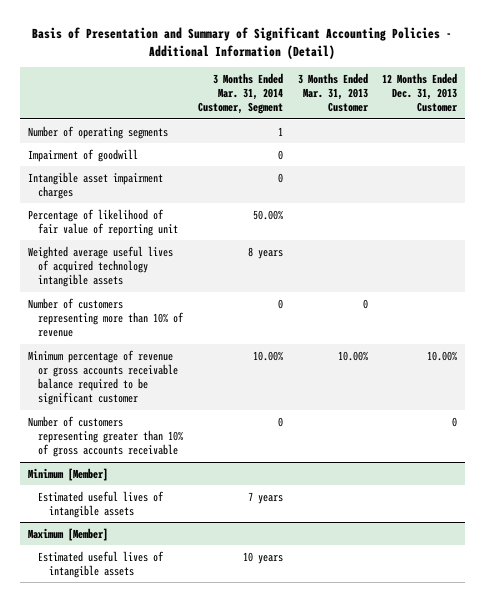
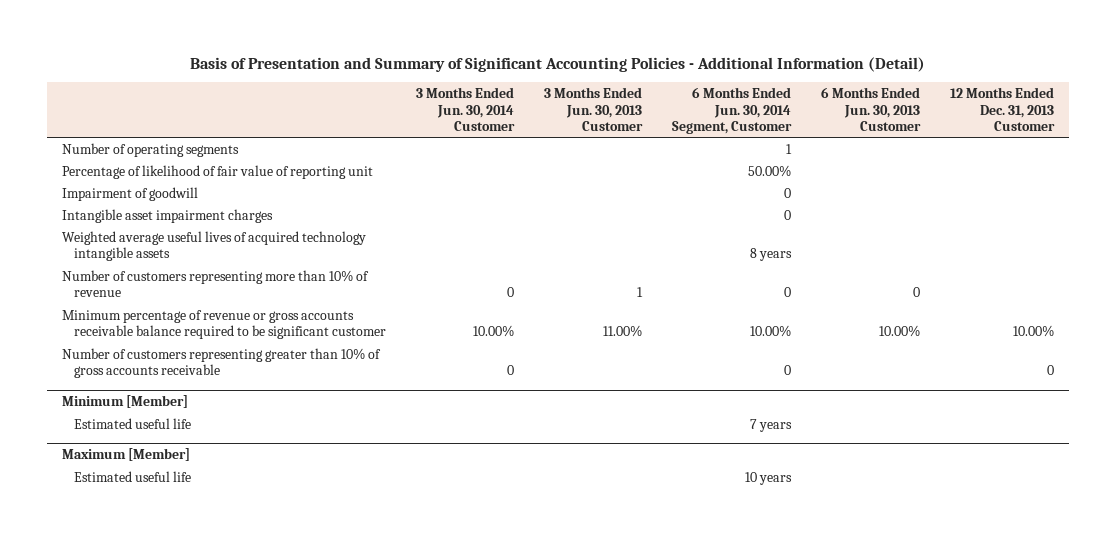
- | 3 Months Ended Mar. 31, 2014 Customer, Segment | 3 Months Ended Mar. 31, 2013 Customer | 12 Months Ended Dec. 31, 2013 Customer
+ | 3 Months Ended Jun. 30, 2014 Customer | 3 Months Ended Jun. 30, 2013 Customer | 6 Months Ended Jun. 30, 2014 Segment, Customer | 6 Months Ended Jun. 30, 2013 Customer | 12 Months Ended Dec. 31, 2013 Customer
moved up: Percentage of likelihood of fair value of reporting unit | | | 50.00% | |
@ Minimum [Member]
- Estimated useful lives of intangible assets | 7 years | |
+ Estimated useful life | | | 7 years | |
@ Maximum [Member]
- Estimated useful lives of intangible assets | 10 years | |
+ Estimated useful life | | | 10 years | |

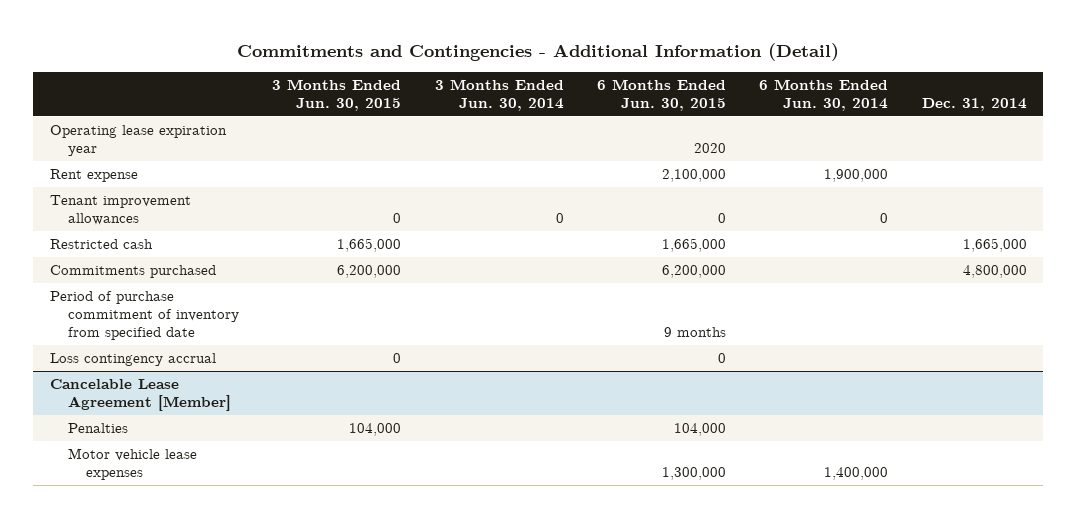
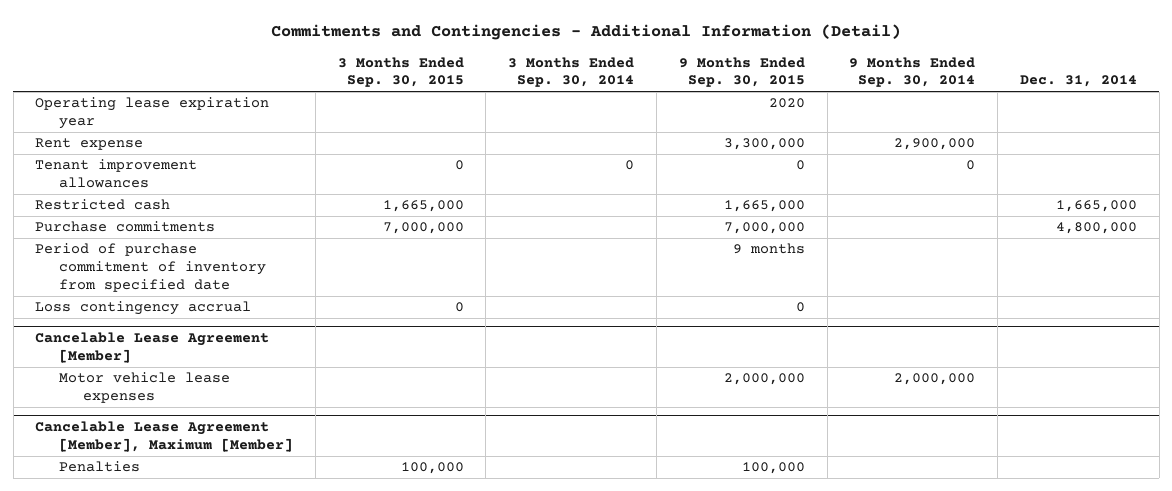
- | 3 Months Ended Jun. 30, 2015 | 3 Months Ended Jun. 30, 2014 | 6 Months Ended Jun. 30, 2015 | 6 Months Ended Jun. 30, 2014 | Dec. 31, 2014
+ | 3 Months Ended Sep. 30, 2015 | 3 Months Ended Sep. 30, 2014 | 9 Months Ended Sep. 30, 2015 | 9 Months Ended Sep. 30, 2014 | Dec. 31, 2014
- Commitments purchased | 6,200,000 | | 6,200,000 | | 4,800,000
+ Purchase commitments | 7,000,000 | | 7,000,000 | | 4,800,000
@ Cancelable Lease Agreement [Member]
- Penalties | 104,000 | | 104,000 | |
+ Cancelable Lease Agreement [Member], Maximum [Member]
+ Penalties | 100,000 | | 100,000 | |

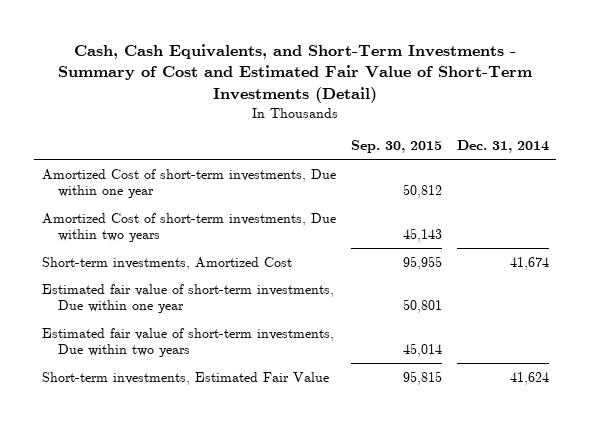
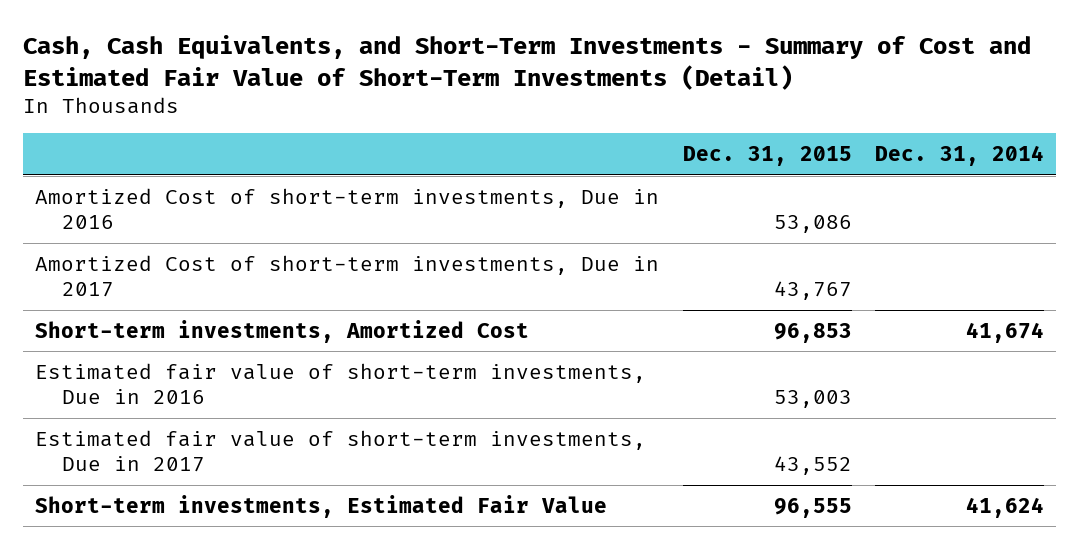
- | Sep. 30, 2015 | Dec. 31, 2014
+ | Dec. 31, 2015 | Dec. 31, 2014
- Amortized Cost of short-term investments, Due within one year | 50,812 |
- Amortized Cost of short-term investments, Due within two years | 45,143 |
+ Amortized Cost of short-term investments, Due in 2016 | 53,086 |
+ Amortized Cost of short-term investments, Due in 2017 | 43,767 |
- Estimated fair value of short-term investments, Due within one year | 50,801 |
- Estimated fair value of short-term investments, Due within two years | 45,014 |
+ Estimated fair value of short-term investments, Due in 2016 | 53,003 |
+ Estimated fair value of short-term investments, Due in 2017 | 43,552 |

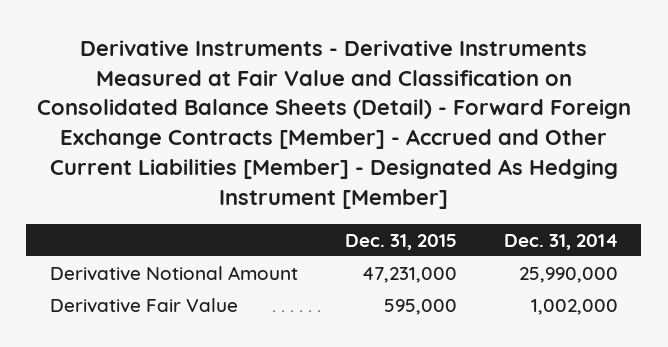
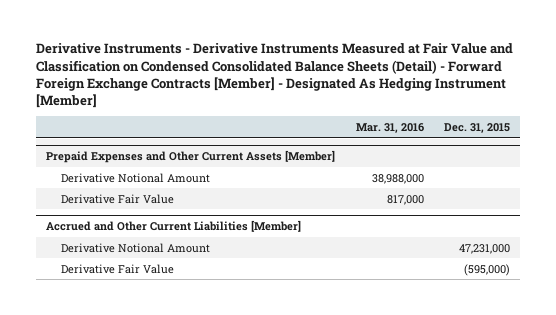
- Derivative Instruments - Derivative Instruments Measured at Fair Value and Classification on Consolidated Balance Sheets (Detail) - Forward Foreign Exchange Contracts [Member] - Accrued and Other Current Liabilities [Member] - Designated As Hedging Instrument [Member]
+ Derivative Instruments - Derivative Instruments Measured at Fair Value and Classification on Condensed Consolidated Balance Sheets (Detail) - Forward Foreign Exchange Contracts [Member] - Designated As Hedging Instrument [Member]
- | Dec. 31, 2015 | Dec. 31, 2014
+ | Mar. 31, 2016 | Dec. 31, 2015
+ Prepaid Expenses and Other Current Assets [Member]
+ Derivative Notional Amount | 38,988,000 |
+ Derivative Fair Value | 817,000 |
+ Accrued and Other Current Liabilities [Member]
- Derivative Fair Value | 595,000 | 1,002,000
+ Derivative Fair Value | | (595,000)

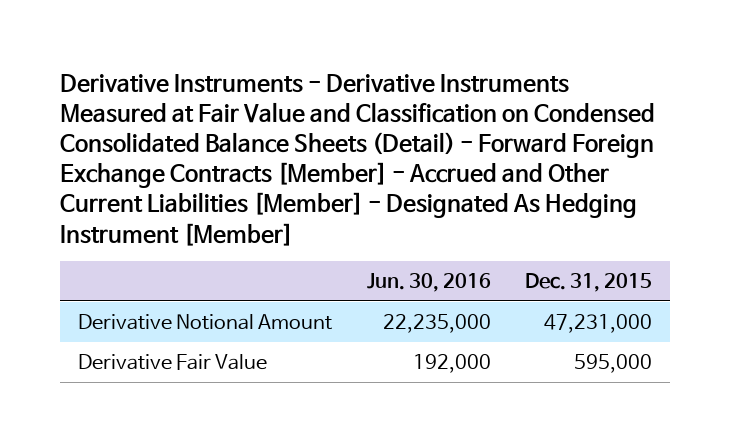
- Derivative Instruments - Derivative Instruments Measured at Fair Value and Classification on Condensed Consolidated Balance Sheets (Detail) - Forward Foreign Exchange Contracts [Member] - Designated As Hedging Instrument [Member]
+ Derivative Instruments - Derivative Instruments Measured at Fair Value and Classification on Condensed Consolidated Balance Sheets (Detail) - Forward Foreign Exchange Contracts [Member] - Accrued and Other Current Liabilities [Member] - Designated As Hedging Instrument [Member]
- | Mar. 31, 2016 | Dec. 31, 2015
+ | Jun. 30, 2016 | Dec. 31, 2015
- Prepaid Expenses and Other Current Assets [Member]
- Derivative Notional Amount | 38,988,000 |
- Derivative Fair Value | 817,000 |
- Accrued and Other Current Liabilities [Member]
- Derivative Fair Value | | (595,000)
+ Derivative Fair Value | 192,000 | 595,000

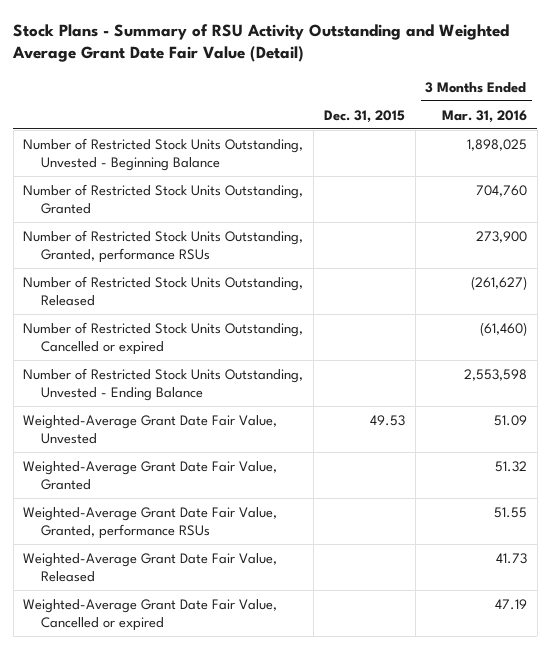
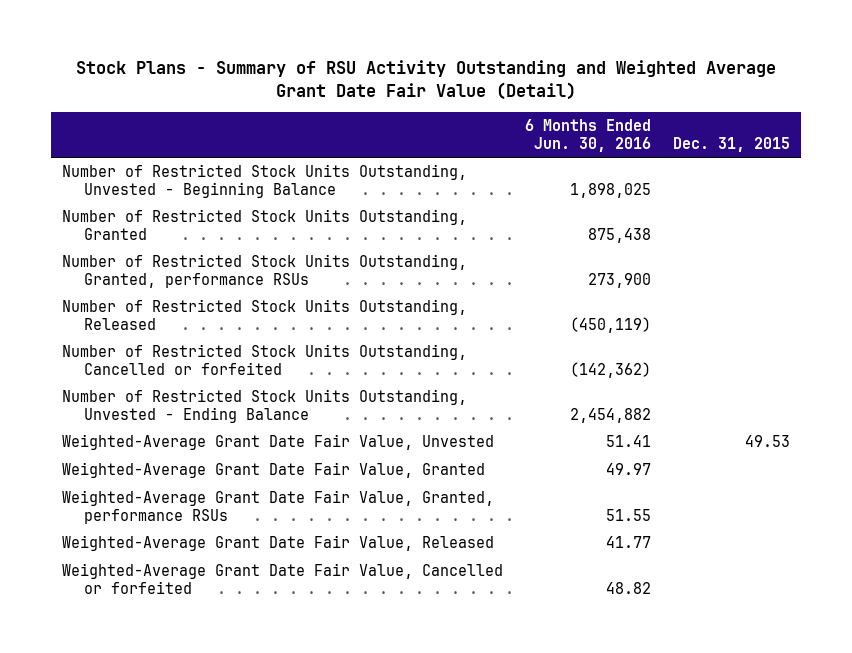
- | Dec. 31, 2015 | 3 Months Ended Mar. 31, 2016
+ | 6 Months Ended Jun. 30, 2016 | Dec. 31, 2015
- Number of Restricted Stock Units Outstanding, Cancelled or expired | | (61,460)
+ Number of Restricted Stock Units Outstanding, Cancelled or forfeited | (142,362) |
- Weighted-Average Grant Date Fair Value, Cancelled or expired | | 47.19
+ Weighted-Average Grant Date Fair Value, Cancelled or forfeited | 48.82 |

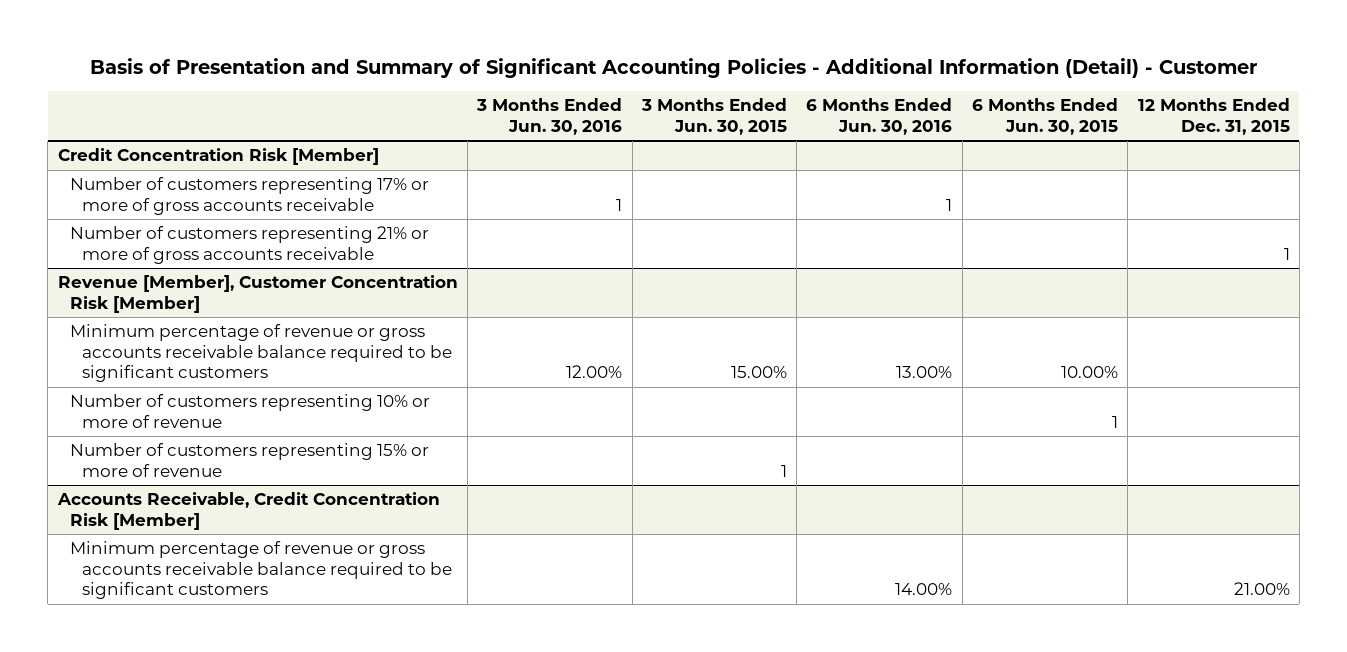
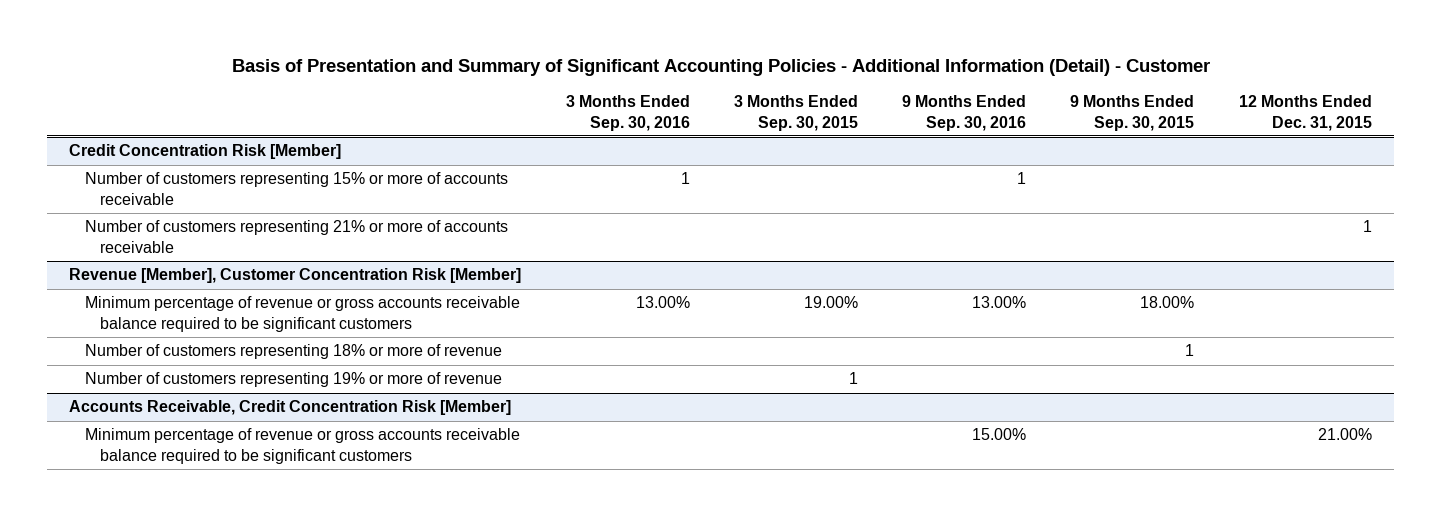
- | 3 Months Ended Jun. 30, 2016 | 3 Months Ended Jun. 30, 2015 | 6 Months Ended Jun. 30, 2016 | 6 Months Ended Jun. 30, 2015 | 12 Months Ended Dec. 31, 2015
+ | 3 Months Ended Sep. 30, 2016 | 3 Months Ended Sep. 30, 2015 | 9 Months Ended Sep. 30, 2016 | 9 Months Ended Sep. 30, 2015 | 12 Months Ended Dec. 31, 2015
@ Credit Concentration Risk [Member]
- Number of customers representing 17% or more of gross accounts receivable | 1 | | 1 | |
- Number of customers representing 21% or more of gross accounts receivable | | | | | 1
+ Number of customers representing 15% or more of accounts receivable | 1 | | 1 | |
+ Number of customers representing 21% or more of accounts receivable | | | | | 1
@ Revenue [Member], Customer Concentration Risk [Member]
- Number of customers representing 10% or more of revenue | | | | 1 |
- Number of customers representing 15% or more of revenue | | 1 | | |
+ Number of customers representing 18% or more of revenue | | | | 1 |
+ Number of customers representing 19% or more of revenue | | 1 | | |

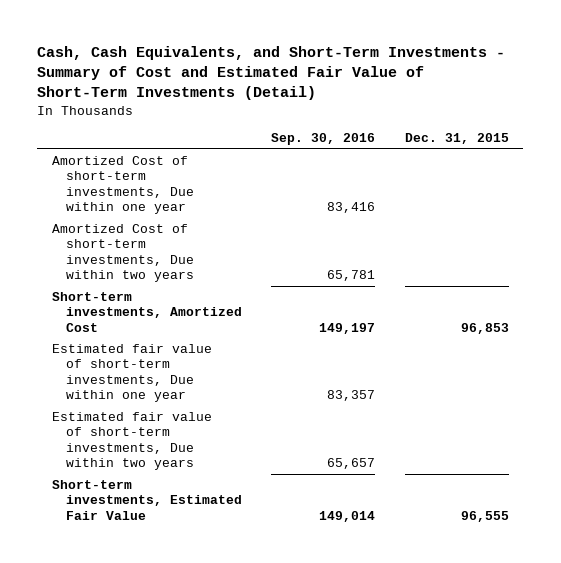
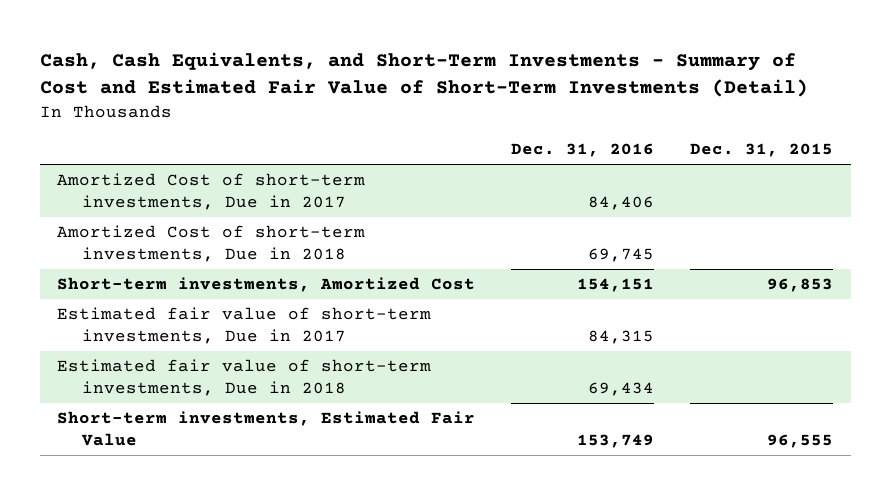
- | Sep. 30, 2016 | Dec. 31, 2015
+ | Dec. 31, 2016 | Dec. 31, 2015
- Amortized Cost of short-term investments, Due within one year | 83,416 |
- Amortized Cost of short-term investments, Due within two years | 65,781 |
+ Amortized Cost of short-term investments, Due in 2017 | 84,406 |
+ Amortized Cost of short-term investments, Due in 2018 | 69,745 |
- Estimated fair value of short-term investments, Due within one year | 83,357 |
- Estimated fair value of short-term investments, Due within two years | 65,657 |
+ Estimated fair value of short-term investments, Due in 2017 | 84,315 |
+ Estimated fair value of short-term investments, Due in 2018 | 69,434 |

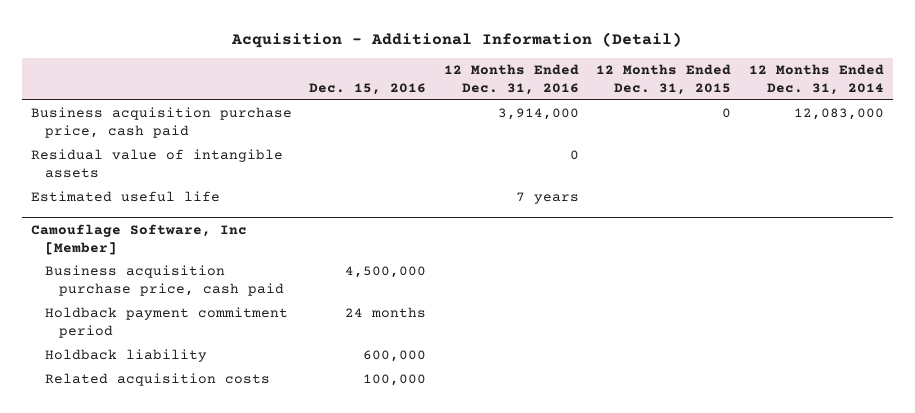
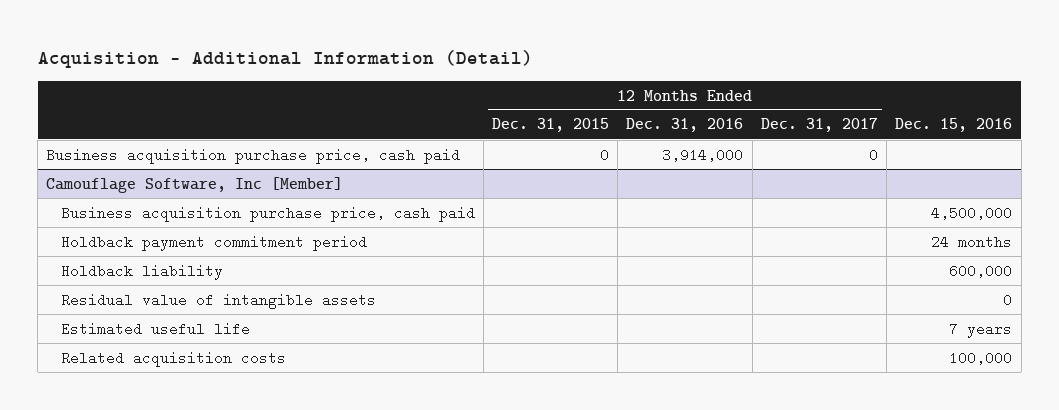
- | Dec. 15, 2016 | 12 Months Ended Dec. 31, 2016 | 12 Months Ended Dec. 31, 2015 | 12 Months Ended Dec. 31, 2014
+ | 12 Months Ended Dec. 31, 2015 | 12 Months Ended Dec. 31, 2016 | 12 Months Ended Dec. 31, 2017 | Dec. 15, 2016
- Residual value of intangible assets | | 0 | |
- Estimated useful life | | 7 years | |
@ Camouflage Software, Inc [Member]
+ Residual value of intangible assets | | | | 0
+ Estimated useful life | | | | 7 years

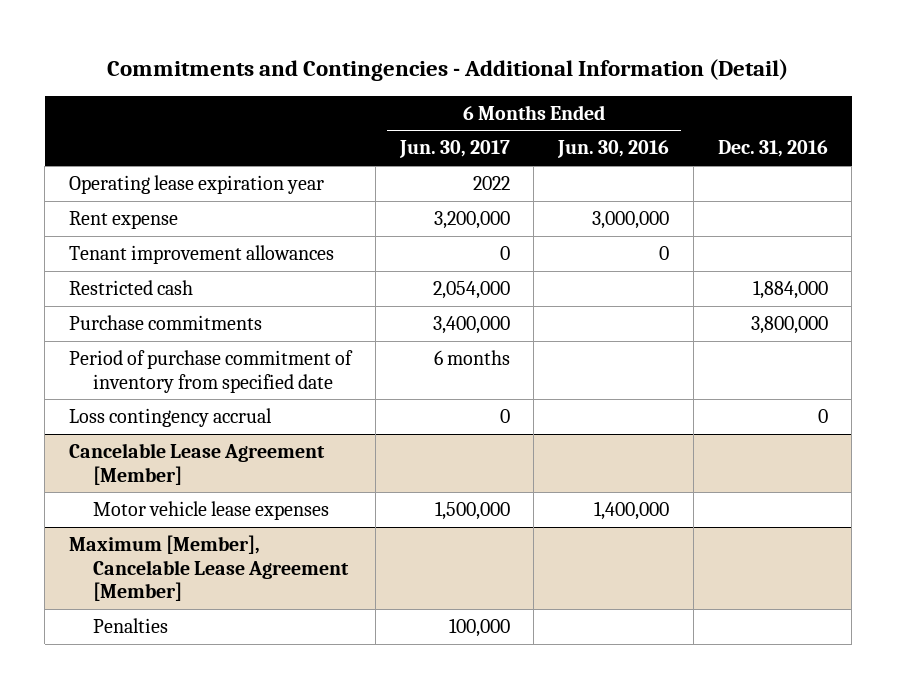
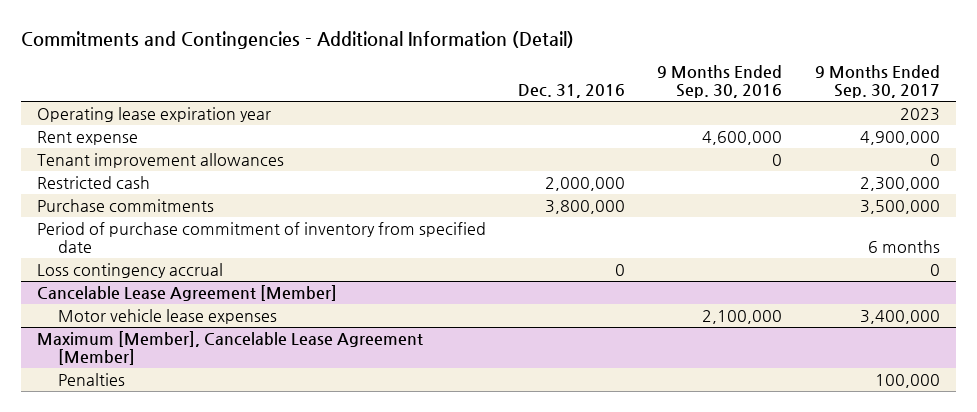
- | 6 Months Ended Jun. 30, 2017 | 6 Months Ended Jun. 30, 2016 | Dec. 31, 2016
+ | Dec. 31, 2016 | 9 Months Ended Sep. 30, 2016 | 9 Months Ended Sep. 30, 2017
- Restricted cash | 2,054,000 | | 1,884,000
+ Restricted cash | 2,000,000 | | 2,300,000

